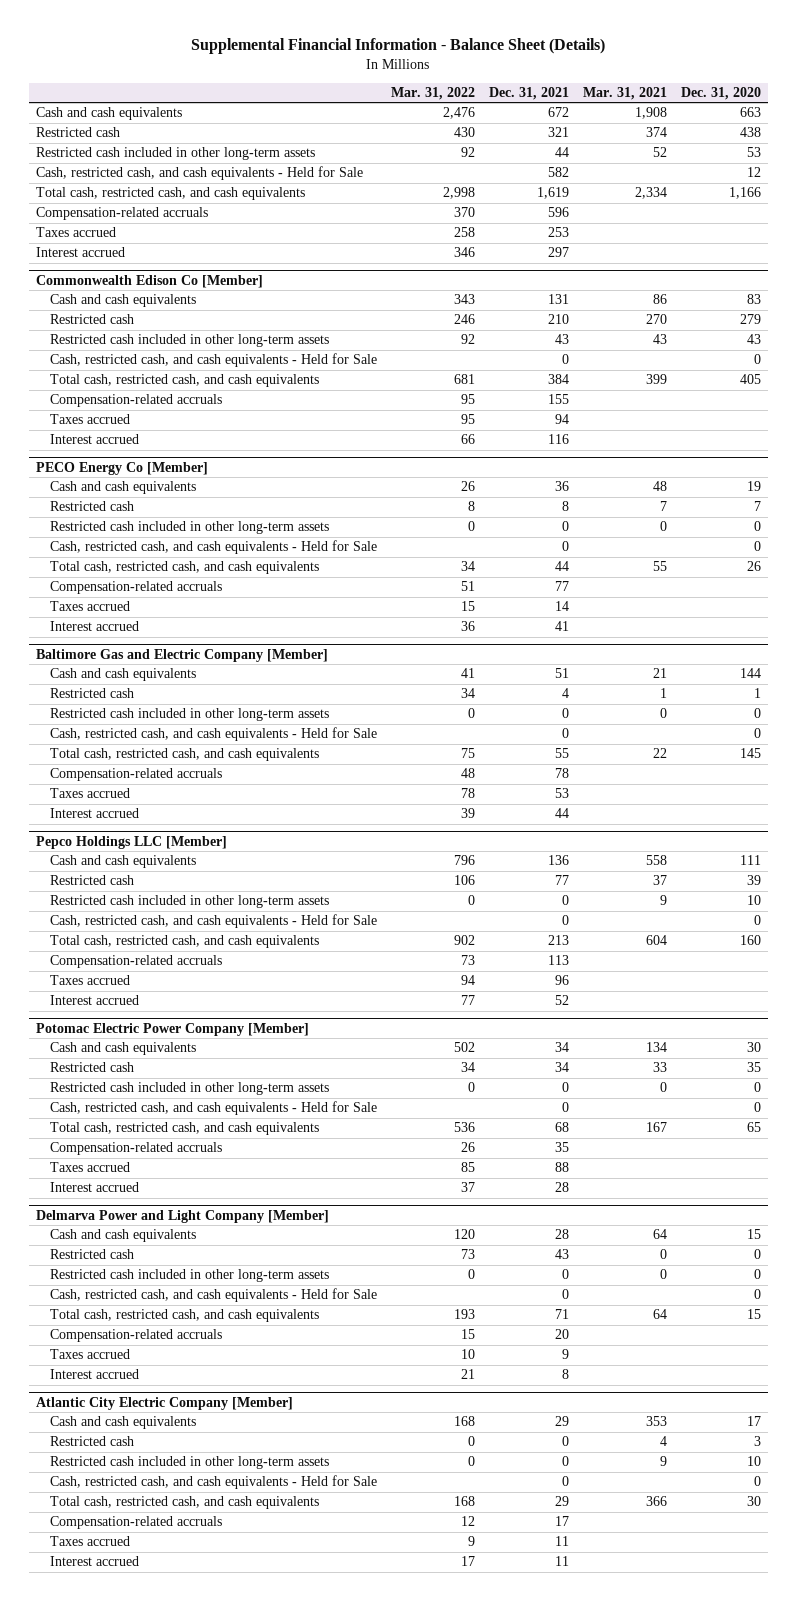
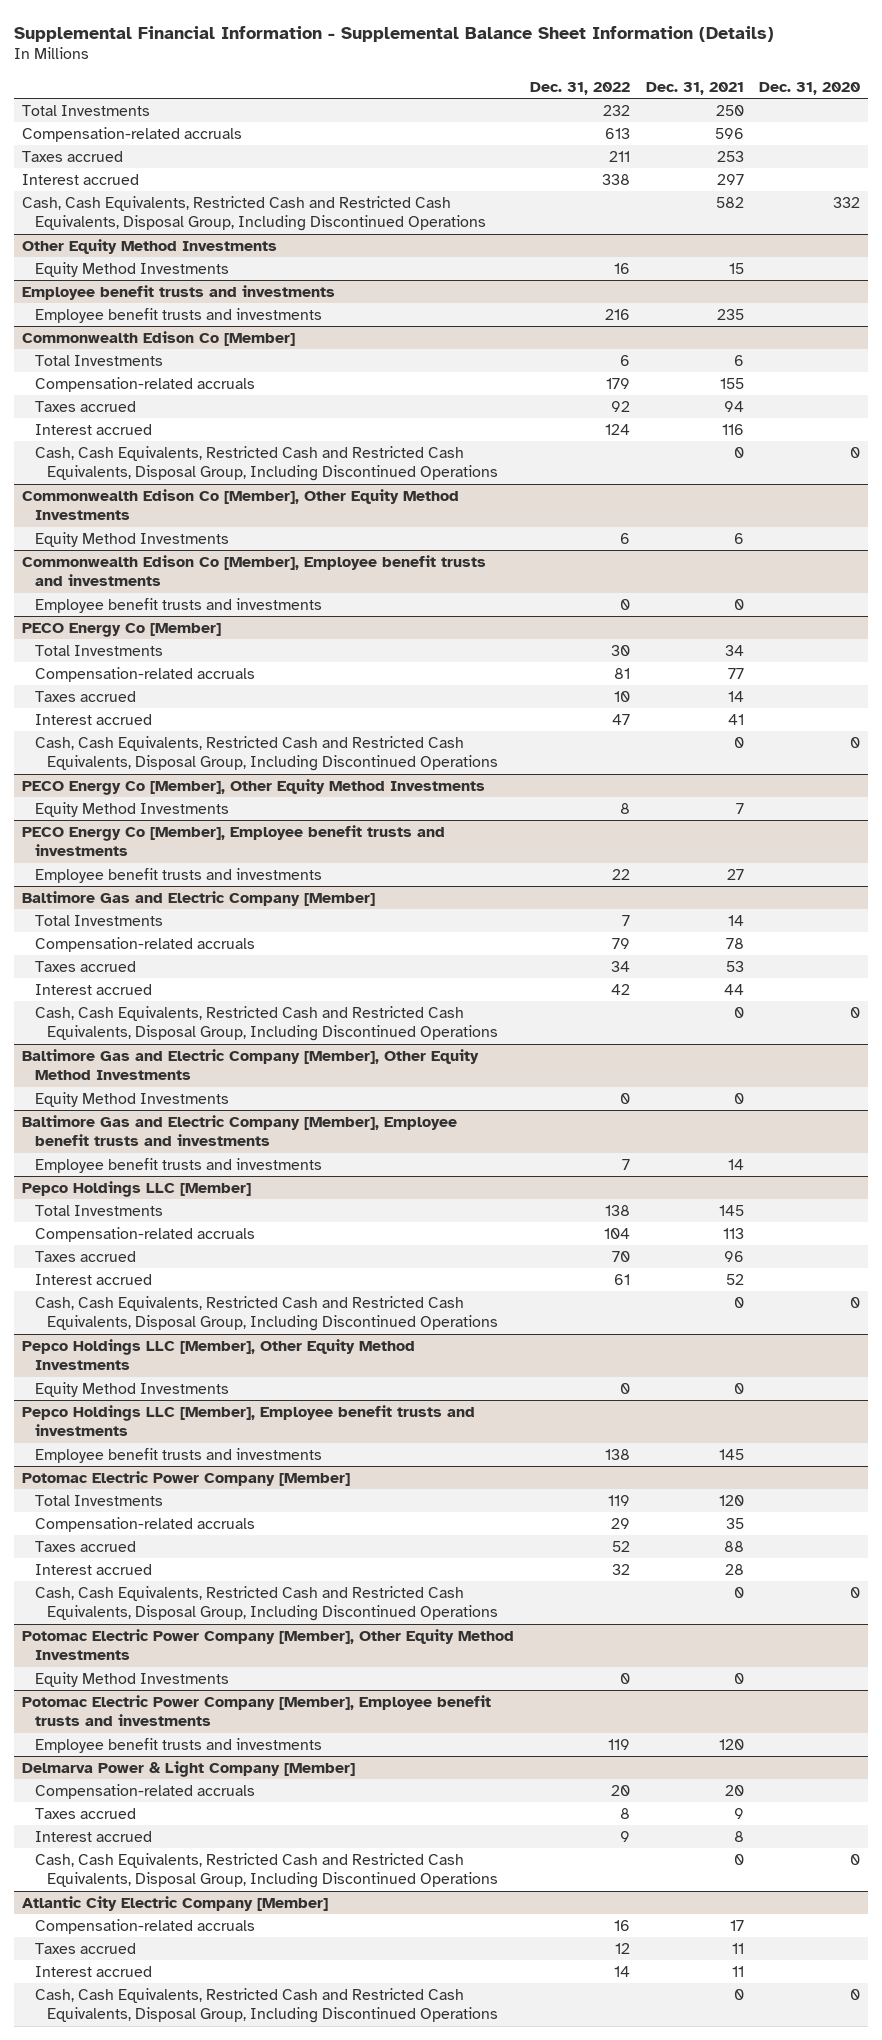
- Supplemental Financial Information - Balance Sheet (Details)
+ Supplemental Financial Information - Supplemental Balance Sheet Information (Details)
- | Mar. 31, 2022 | Dec. 31, 2021 | Mar. 31, 2021 | Dec. 31, 2020
+ | Dec. 31, 2022 | Dec. 31, 2021 | Dec. 31, 2020
- Cash and cash equivalents | 2,476 | 672 | 1,908 | 663
- Restricted cash | 430 | 321 | 374 | 438
- Restricted cash included in other long-term assets | 92 | 44 | 52 | 53
- Cash, restricted cash, and cash equivalents - Held for Sale | | 582 | | 12
- Total cash, restricted cash, and cash equivalents | 2,998 | 1,619 | 2,334 | 1,166
+ Total Investments | 232 | 250 |
+ Cash, Cash Equivalents, Restricted Cash and Restricted Cash Equivalents, Disposal Group, Including Discontinued Operations | | 582 | 332
+ Other Equity Method Investments
+ Equity Method Investments | 16 | 15 |
+ Employee benefit trusts and investments
+ Employee benefit trusts and investments | 216 | 235 |
@ Commonwealth Edison Co [Member]
- Cash and cash equivalents | 343 | 131 | 86 | 83
- Restricted cash | 246 | 210 | 270 | 279
- Restricted cash included in other long-term assets | 92 | 43 | 43 | 43
- Cash, restricted cash, and cash equivalents - Held for Sale | | 0 | | 0
- Total cash, restricted cash, and cash equivalents | 681 | 384 | 399 | 405
+ Total Investments | 6 | 6 |
+ Cash, Cash Equivalents, Restricted Cash and Restricted Cash Equivalents, Disposal Group, Including Discontinued Operations | | 0 | 0
+ Commonwealth Edison Co [Member], Other Equity Method Investments
+ Equity Method Investments | 6 | 6 |
+ Commonwealth Edison Co [Member], Employee benefit trusts and investments
+ Employee benefit trusts and investments | 0 | 0 |
@ PECO Energy Co [Member]
- Cash and cash equivalents | 26 | 36 | 48 | 19
- Restricted cash | 8 | 8 | 7 | 7
- Restricted cash included in other long-term assets | 0 | 0 | 0 | 0
- Cash, restricted cash, and cash equivalents - Held for Sale | | 0 | | 0
- Total cash, restricted cash, and cash equivalents | 34 | 44 | 55 | 26
+ Total Investments | 30 | 34 |
+ Cash, Cash Equivalents, Restricted Cash and Restricted Cash Equivalents, Disposal Group, Including Discontinued Operations | | 0 | 0
+ PECO Energy Co [Member], Other Equity Method Investments
+ Equity Method Investments | 8 | 7 |
+ PECO Energy Co [Member], Employee benefit trusts and investments
+ Employee benefit trusts and investments | 22 | 27 |
@ Baltimore Gas and Electric Company [Member]
- Cash and cash equivalents | 41 | 51 | 21 | 144
- Restricted cash | 34 | 4 | 1 | 1
- Restricted cash included in other long-term assets | 0 | 0 | 0 | 0
- Cash, restricted cash, and cash equivalents - Held for Sale | | 0 | | 0
- Total cash, restricted cash, and cash equivalents | 75 | 55 | 22 | 145
+ Total Investments | 7 | 14 |
+ Cash, Cash Equivalents, Restricted Cash and Restricted Cash Equivalents, Disposal Group, Including Discontinued Operations | | 0 | 0
+ Baltimore Gas and Electric Company [Member], Other Equity Method Investments
+ Equity Method Investments | 0 | 0 |
+ Baltimore Gas and Electric Company [Member], Employee benefit trusts and investments
+ Employee benefit trusts and investments | 7 | 14 |
@ Pepco Holdings LLC [Member]
- Cash and cash equivalents | 796 | 136 | 558 | 111
- Restricted cash | 106 | 77 | 37 | 39
- Restricted cash included in other long-term assets | 0 | 0 | 9 | 10
- Cash, restricted cash, and cash equivalents - Held for Sale | | 0 | | 0
- Total cash, restricted cash, and cash equivalents | 902 | 213 | 604 | 160
+ Total Investments | 138 | 145 |
+ Cash, Cash Equivalents, Restricted Cash and Restricted Cash Equivalents, Disposal Group, Including Discontinued Operations | | 0 | 0
+ Pepco Holdings LLC [Member], Other Equity Method Investments
+ Equity Method Investments | 0 | 0 |
+ Pepco Holdings LLC [Member], Employee benefit trusts and investments
+ Employee benefit trusts and investments | 138 | 145 |
@ Potomac Electric Power Company [Member]
- Cash and cash equivalents | 502 | 34 | 134 | 30
- Restricted cash | 34 | 34 | 33 | 35
- Restricted cash included in other long-term assets | 0 | 0 | 0 | 0
- Cash, restricted cash, and cash equivalents - Held for Sale | | 0 | | 0
- Total cash, restricted cash, and cash equivalents | 536 | 68 | 167 | 65
+ Total Investments | 119 | 120 |
- Delmarva Power and Light Company [Member]
- Cash and cash equivalents | 120 | 28 | 64 | 15
- Restricted cash | 73 | 43 | 0 | 0
- Restricted cash included in other long-term assets | 0 | 0 | 0 | 0
- Cash, restricted cash, and cash equivalents - Held for Sale | | 0 | | 0
- Total cash, restricted cash, and cash equivalents | 193 | 71 | 64 | 15
@ Potomac Electric Power Company [Member]
+ Cash, Cash Equivalents, Restricted Cash and Restricted Cash Equivalents, Disposal Group, Including Discontinued Operations | | 0 | 0
+ Potomac Electric Power Company [Member], Other Equity Method Investments
+ Equity Method Investments | 0 | 0 |
+ Potomac Electric Power Company [Member], Employee benefit trusts and investments
+ Employee benefit trusts and investments | 119 | 120 |
+ Delmarva Power & Light Company [Member]
+ Cash, Cash Equivalents, Restricted Cash and Restricted Cash Equivalents, Disposal Group, Including Discontinued Operations | | 0 | 0
@ Atlantic City Electric Company [Member]
- Cash and cash equivalents | 168 | 29 | 353 | 17
- Restricted cash | 0 | 0 | 4 | 3
- Restricted cash included in other long-term assets | 0 | 0 | 9 | 10
- Cash, restricted cash, and cash equivalents - Held for Sale | | 0 | | 0
- Total cash, restricted cash, and cash equivalents | 168 | 29 | 366 | 30
+ Cash, Cash Equivalents, Restricted Cash and Restricted Cash Equivalents, Disposal Group, Including Discontinued Operations | | 0 | 0

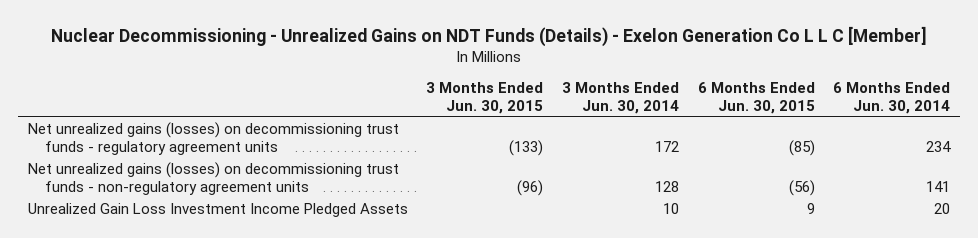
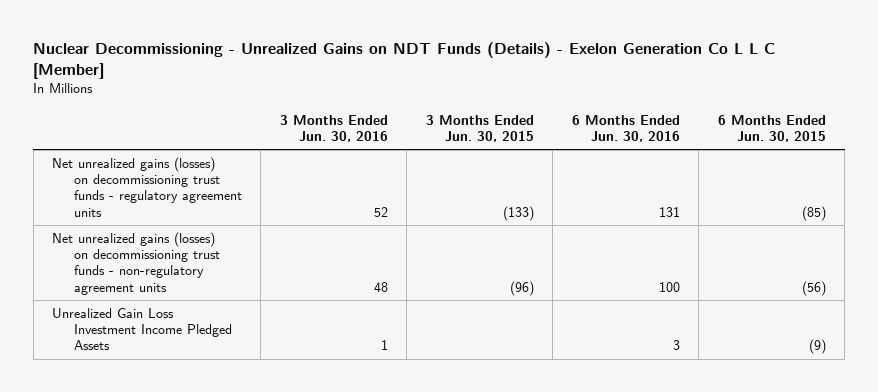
- | 3 Months Ended Jun. 30, 2015 | 3 Months Ended Jun. 30, 2014 | 6 Months Ended Jun. 30, 2015 | 6 Months Ended Jun. 30, 2014
+ | 3 Months Ended Jun. 30, 2016 | 3 Months Ended Jun. 30, 2015 | 6 Months Ended Jun. 30, 2016 | 6 Months Ended Jun. 30, 2015
- Unrealized Gain Loss Investment Income Pledged Assets | | 10 | 9 | 20
+ Unrealized Gain Loss Investment Income Pledged Assets | 1 | | 3 | (9)

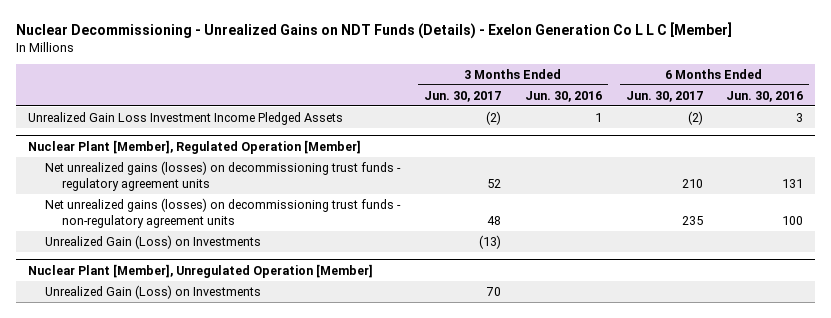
- | 3 Months Ended Jun. 30, 2016 | 3 Months Ended Jun. 30, 2015 | 6 Months Ended Jun. 30, 2016 | 6 Months Ended Jun. 30, 2015
+ | 3 Months Ended Jun. 30, 2017 | 3 Months Ended Jun. 30, 2016 | 6 Months Ended Jun. 30, 2017 | 6 Months Ended Jun. 30, 2016
- Net unrealized gains (losses) on decommissioning trust funds - regulatory agreement units | 52 | (133) | 131 | (85)
- Net unrealized gains (losses) on decommissioning trust funds - non-regulatory agreement units | 48 | (96) | 100 | (56)
+ Nuclear Plant [Member], Regulated Operation [Member]
+ Net unrealized gains (losses) on decommissioning trust funds - regulatory agreement units | 52 | | 210 | 131
+ Net unrealized gains (losses) on decommissioning trust funds - non-regulatory agreement units | 48 | | 235 | 100
+ Unrealized Gain (Loss) on Investments | (13) | | |
+ Nuclear Plant [Member], Unregulated Operation [Member]
+ Unrealized Gain (Loss) on Investments | 70 | | |

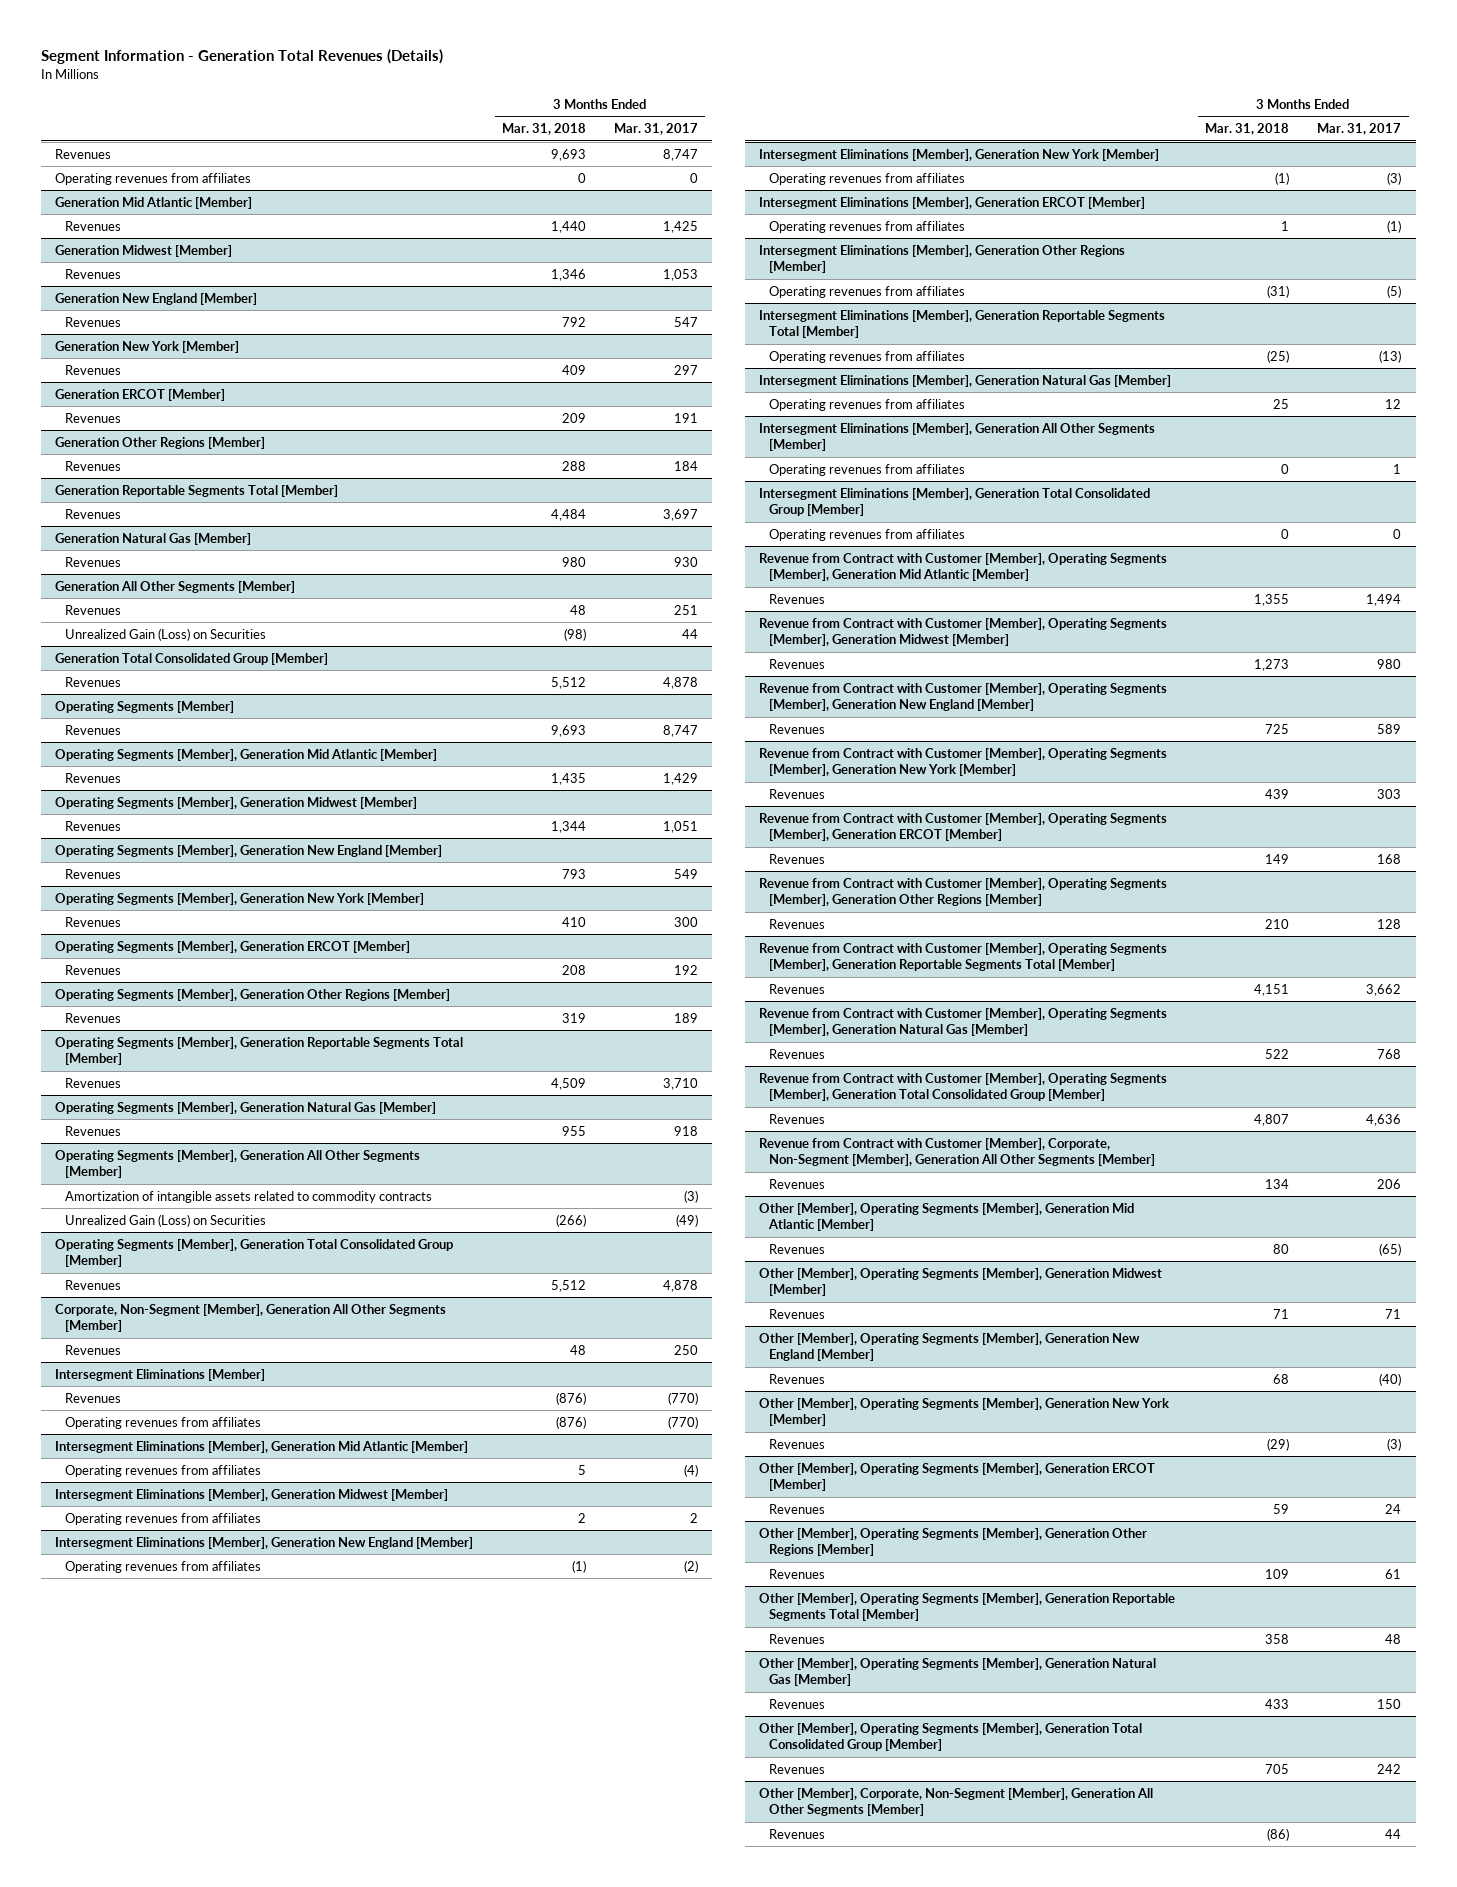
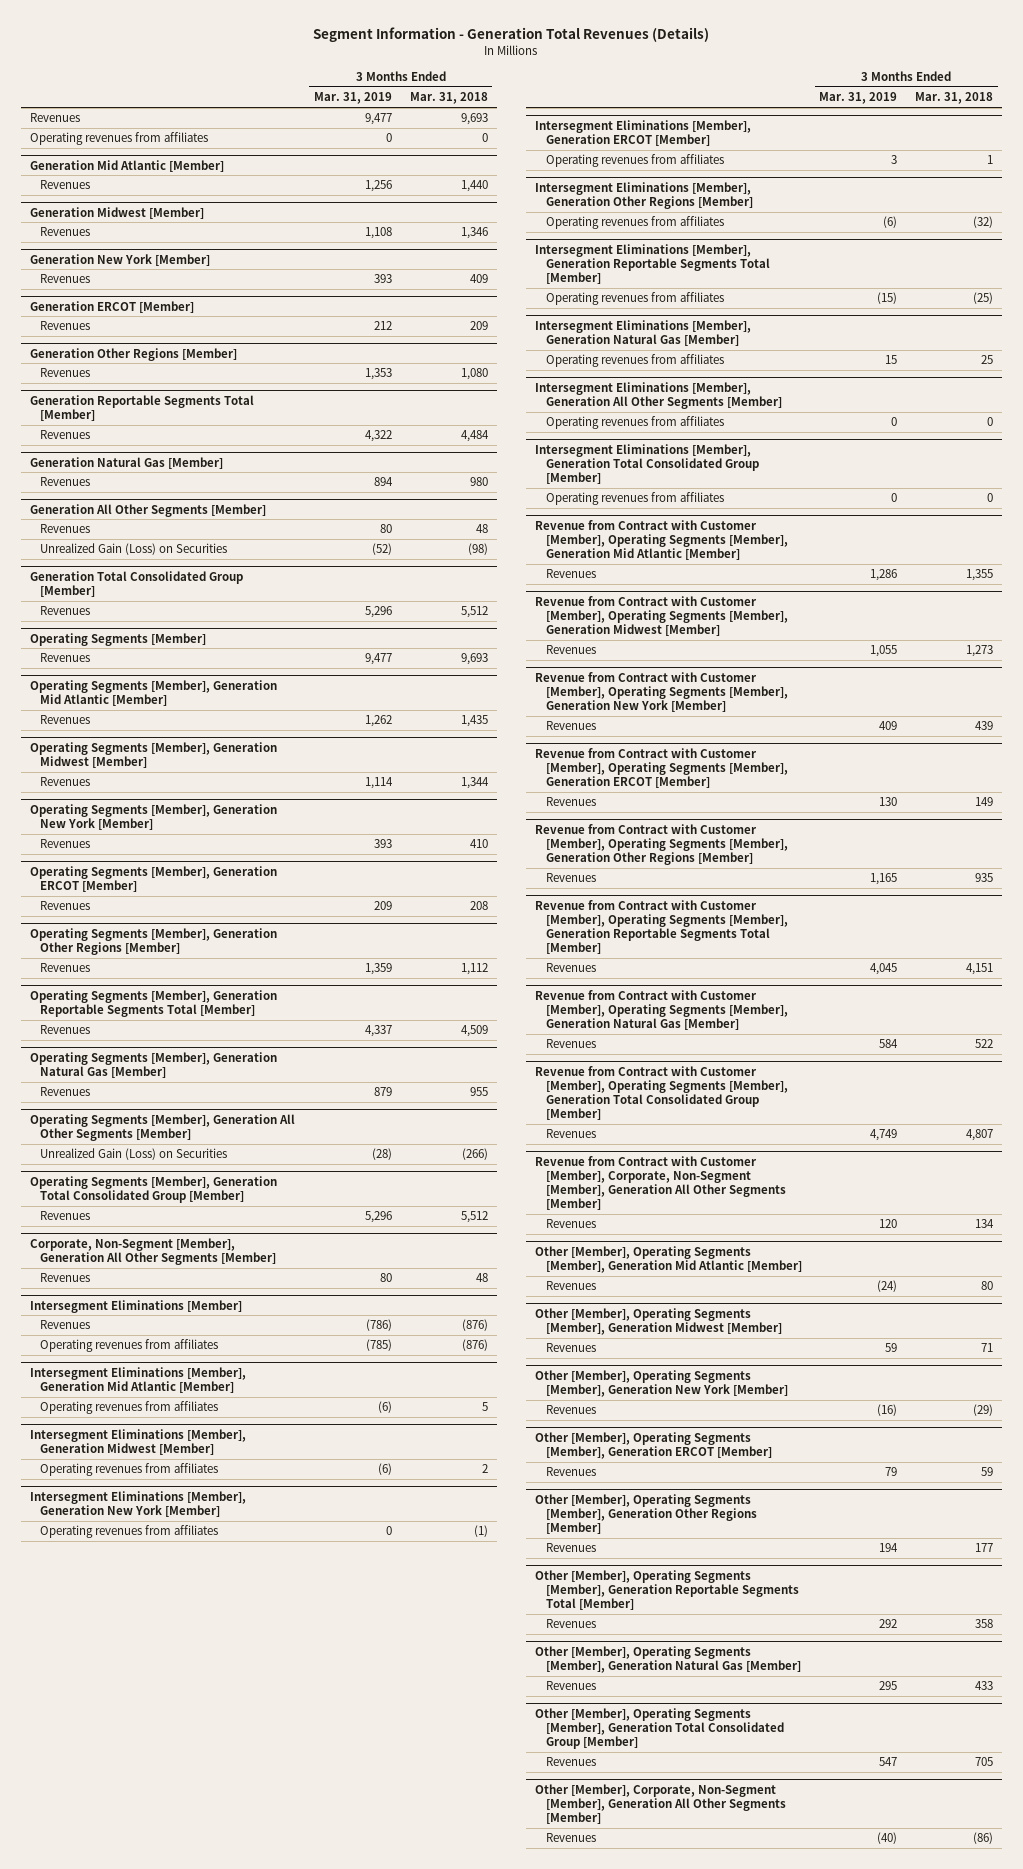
- | 3 Months Ended Mar. 31, 2018 | 3 Months Ended Mar. 31, 2017
+ | 3 Months Ended Mar. 31, 2019 | 3 Months Ended Mar. 31, 2018
- Generation New England [Member]
- Revenues | 792 | 547
@ Generation Other Regions [Member]
- Revenues | 288 | 184
+ Revenues | 1,353 | 1,080
- Operating Segments [Member], Generation New England [Member]
- Revenues | 793 | 549
@ Operating Segments [Member], Generation Other Regions [Member]
- Revenues | 319 | 189
+ Revenues | 1,359 | 1,112
@ Operating Segments [Member], Generation All Other Segments [Member]
- Amortization of intangible assets related to commodity contracts | | (3)
- Intersegment Eliminations [Member], Generation New England [Member]
- Operating revenues from affiliates | (1) | (2)
@ Intersegment Eliminations [Member], Generation Other Regions [Member]
- Operating revenues from affiliates | (31) | (5)
+ Operating revenues from affiliates | (6) | (32)
- Revenue from Contract with Customer [Member], Operating Segments [Member], Generation New England [Member]
- Revenues | 725 | 589
@ Revenue from Contract with Customer [Member], Operating Segments [Member], Generation Other Regions [Member]
- Revenues | 210 | 128
+ Revenues | 1,165 | 935
- Other [Member], Operating Segments [Member], Generation New England [Member]
- Revenues | 68 | (40)
@ Other [Member], Operating Segments [Member], Generation Other Regions [Member]
- Revenues | 109 | 61
+ Revenues | 194 | 177

